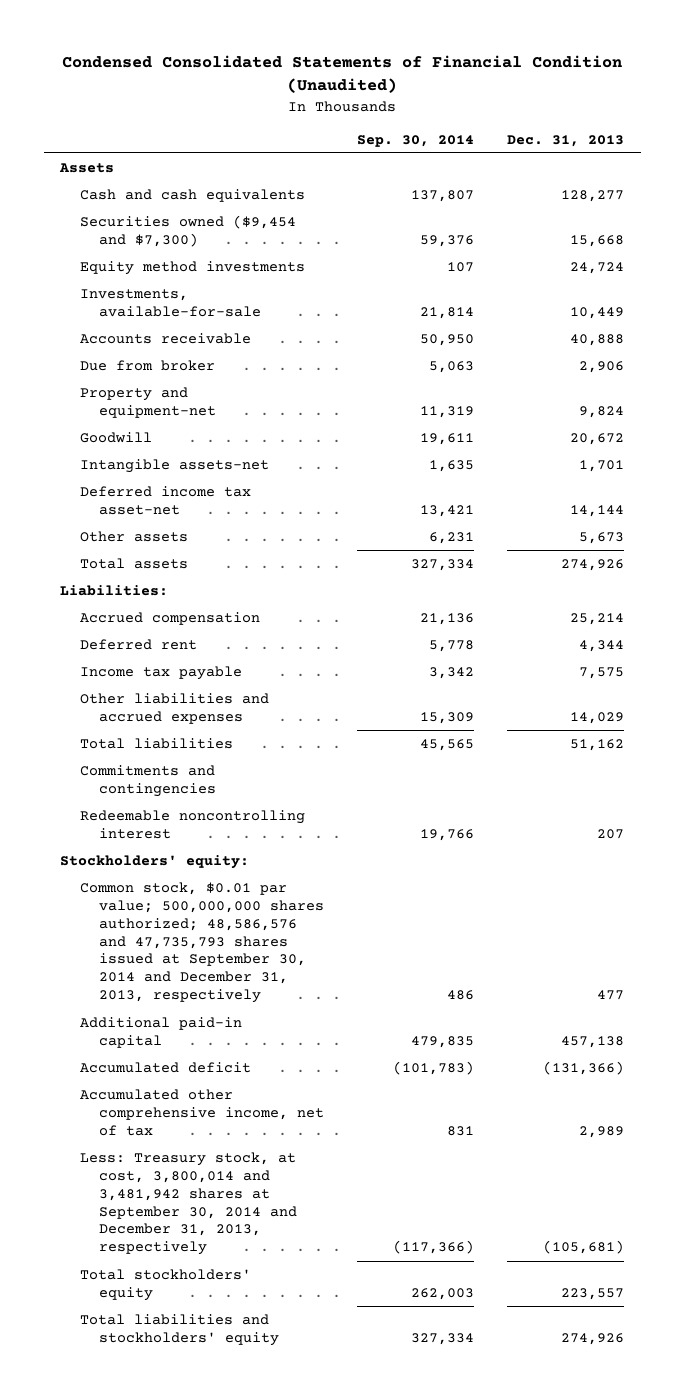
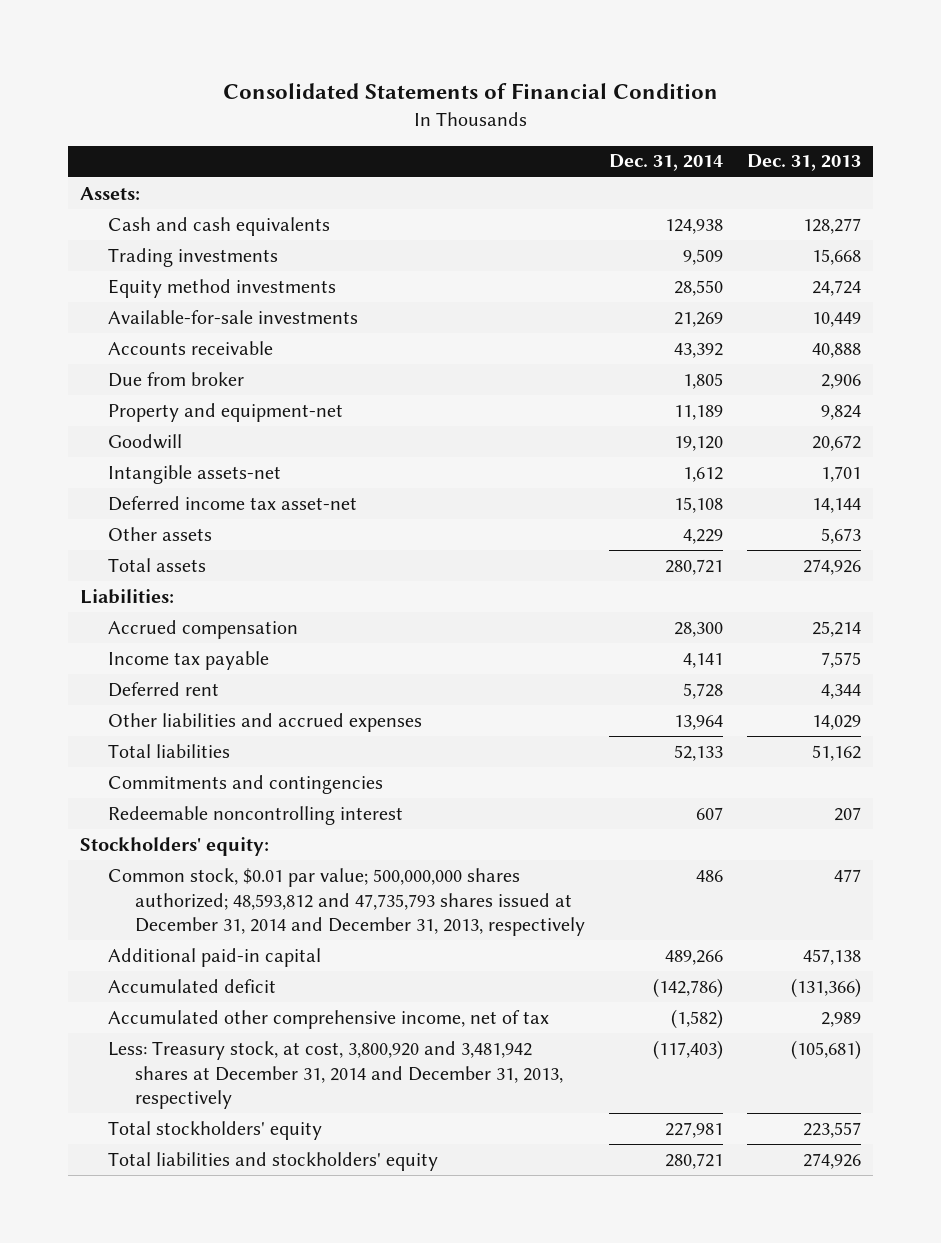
- Condensed Consolidated Statements of Financial Condition (Unaudited)
+ Consolidated Statements of Financial Condition
- | Sep. 30, 2014 | Dec. 31, 2013
+ | Dec. 31, 2014 | Dec. 31, 2013
- Assets
+ Assets:
- Securities owned ($9,454 and $7,300) | 59,376 | 15,668
+ Trading investments | 9,509 | 15,668
- Investments, available-for-sale | 21,814 | 10,449
+ Available-for-sale investments | 21,269 | 10,449
moved down: Deferred rent | 5,728 | 4,344
- Common stock, $0.01 par value; 500,000,000 shares authorized; 48,586,576 and 47,735,793 shares issued at September 30, 2014 and December 31, 2013, respectively | 486 | 477
+ Common stock, $0.01 par value; 500,000,000 shares authorized; 48,593,812 and 47,735,793 shares issued at December 31, 2014 and December 31, 2013, respectively | 486 | 477
- Less: Treasury stock, at cost, 3,800,014 and 3,481,942 shares at September 30, 2014 and December 31, 2013, respectively | (117,366) | (105,681)
+ Less: Treasury stock, at cost, 3,800,920 and 3,481,942 shares at December 31, 2014 and December 31, 2013, respectively | (117,403) | (105,681)

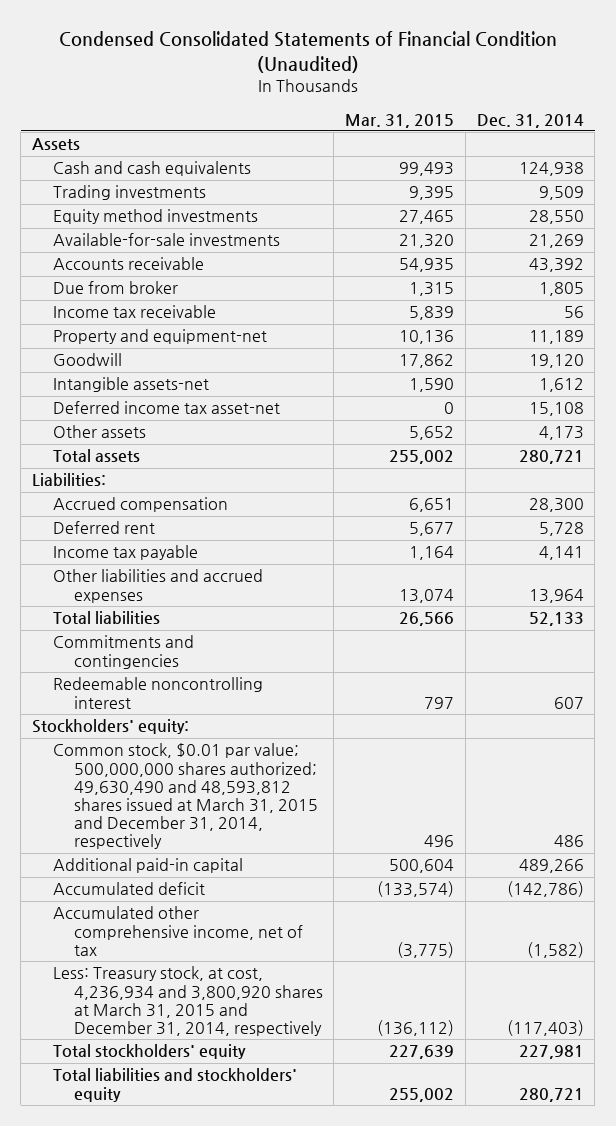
- Consolidated Statements of Financial Condition
+ Condensed Consolidated Statements of Financial Condition (Unaudited)
- | Dec. 31, 2014 | Dec. 31, 2013
+ | Mar. 31, 2015 | Dec. 31, 2014
- Assets:
+ Assets
+ Income tax receivable | 5,839 | 56
- Other assets | 4,229 | 5,673
+ Other assets | 5,652 | 4,173
moved down: Income tax payable | 1,164 | 4,141
- Common stock, $0.01 par value; 500,000,000 shares authorized; 48,593,812 and 47,735,793 shares issued at December 31, 2014 and December 31, 2013, respectively | 486 | 477
+ Common stock, $0.01 par value; 500,000,000 shares authorized; 49,630,490 and 48,593,812 shares issued at March 31, 2015 and December 31, 2014, respectively | 496 | 486
- Less: Treasury stock, at cost, 3,800,920 and 3,481,942 shares at December 31, 2014 and December 31, 2013, respectively | (117,403) | (105,681)
+ Less: Treasury stock, at cost, 4,236,934 and 3,800,920 shares at March 31, 2015 and December 31, 2014, respectively | (136,112) | (117,403)

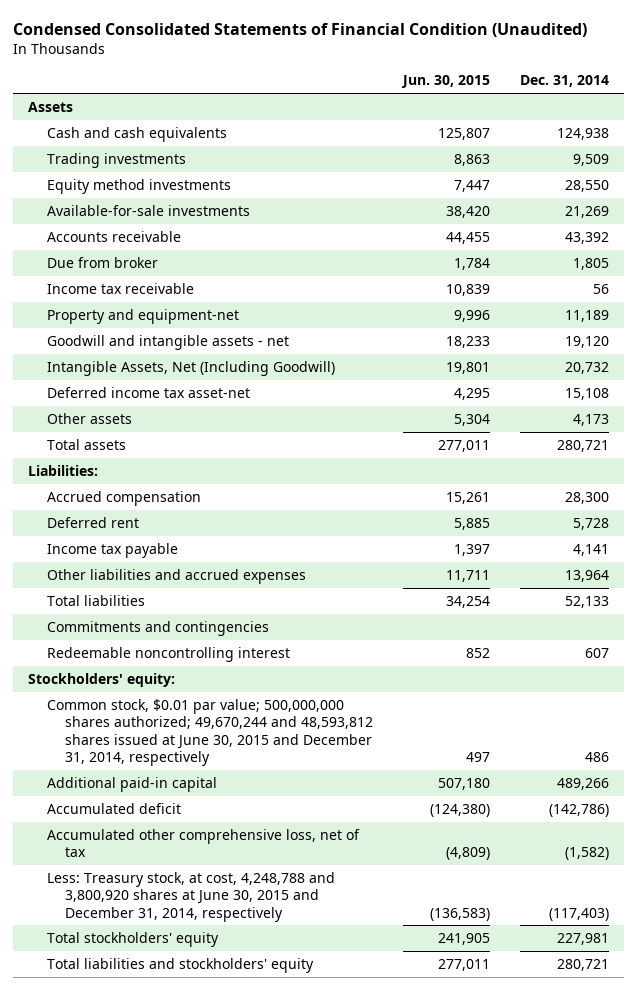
- | Mar. 31, 2015 | Dec. 31, 2014
+ | Jun. 30, 2015 | Dec. 31, 2014
- Goodwill | 17,862 | 19,120
- Intangible assets-net | 1,590 | 1,612
+ Goodwill and intangible assets - net | 18,233 | 19,120
+ Intangible Assets, Net (Including Goodwill) | 19,801 | 20,732
- Common stock, $0.01 par value; 500,000,000 shares authorized; 49,630,490 and 48,593,812 shares issued at March 31, 2015 and December 31, 2014, respectively | 496 | 486
+ Common stock, $0.01 par value; 500,000,000 shares authorized; 49,670,244 and 48,593,812 shares issued at June 30, 2015 and December 31, 2014, respectively | 497 | 486
- Accumulated other comprehensive income, net of tax | (3,775) | (1,582)
- Less: Treasury stock, at cost, 4,236,934 and 3,800,920 shares at March 31, 2015 and December 31, 2014, respectively | (136,112) | (117,403)
+ Accumulated other comprehensive loss, net of tax | (4,809) | (1,582)
+ Less: Treasury stock, at cost, 4,248,788 and 3,800,920 shares at June 30, 2015 and December 31, 2014, respectively | (136,583) | (117,403)

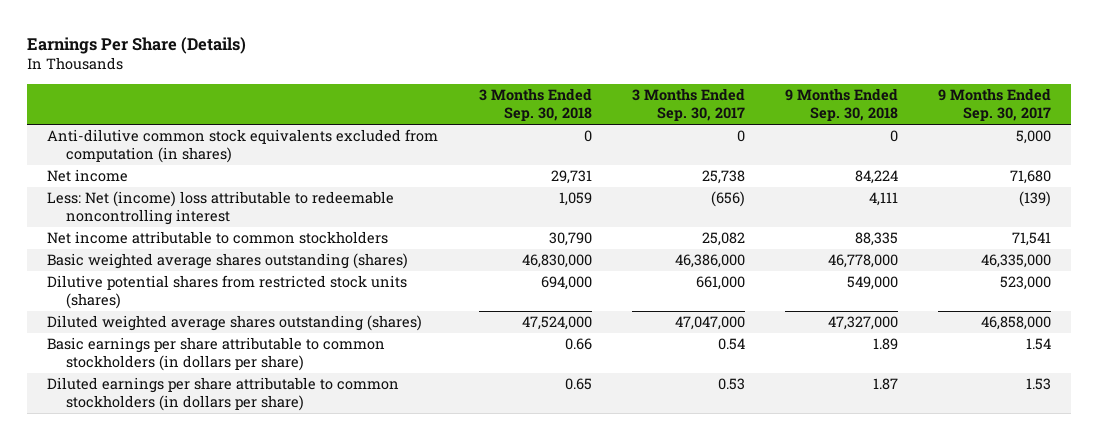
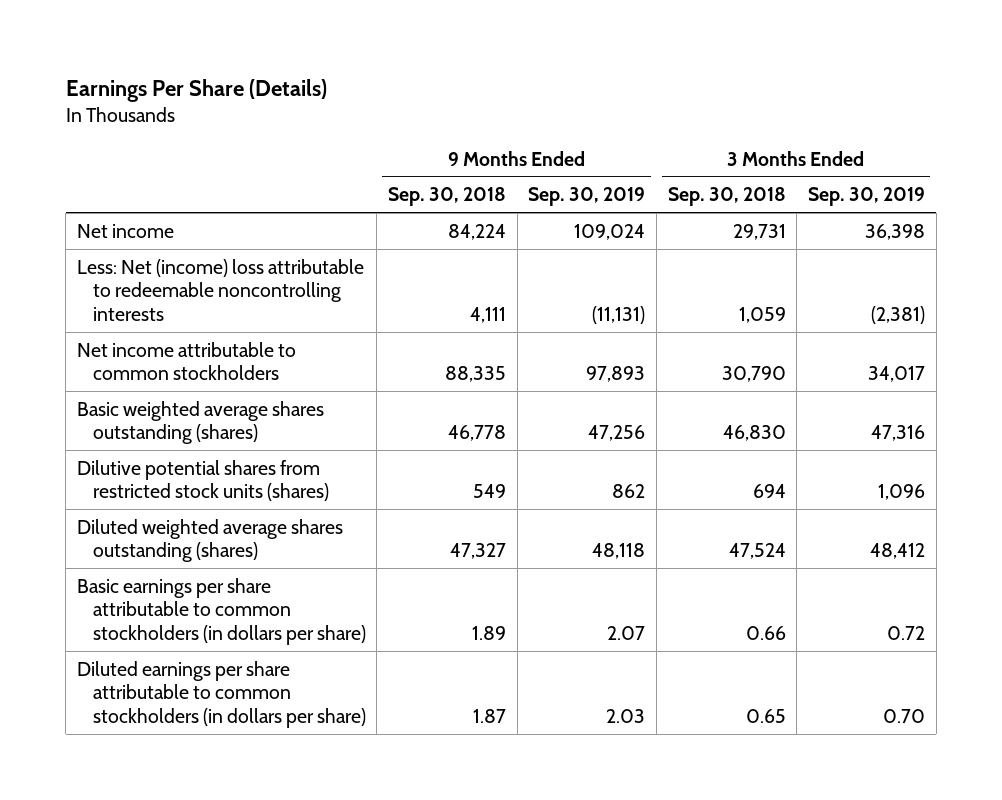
- | 3 Months Ended Sep. 30, 2018 | 3 Months Ended Sep. 30, 2017 | 9 Months Ended Sep. 30, 2018 | 9 Months Ended Sep. 30, 2017
+ | 9 Months Ended Sep. 30, 2018 | 9 Months Ended Sep. 30, 2019 | 3 Months Ended Sep. 30, 2018 | 3 Months Ended Sep. 30, 2019
- Anti-dilutive common stock equivalents excluded from computation (in shares) | 0 | 0 | 0 | 5,000
- Less: Net (income) loss attributable to redeemable noncontrolling interest | 1,059 | (656) | 4,111 | (139)
+ Less: Net (income) loss attributable to redeemable noncontrolling interests | 4,111 | (11,131) | 1,059 | (2,381)
- Basic weighted average shares outstanding (shares) | 46,830,000 | 46,386,000 | 46,778,000 | 46,335,000
- Dilutive potential shares from restricted stock units (shares) | 694,000 | 661,000 | 549,000 | 523,000
- Diluted weighted average shares outstanding (shares) | 47,524,000 | 47,047,000 | 47,327,000 | 46,858,000
+ Basic weighted average shares outstanding (shares) | 46,778 | 47,256 | 46,830 | 47,316
+ Dilutive potential shares from restricted stock units (shares) | 549 | 862 | 694 | 1,096
+ Diluted weighted average shares outstanding (shares) | 47,327 | 48,118 | 47,524 | 48,412

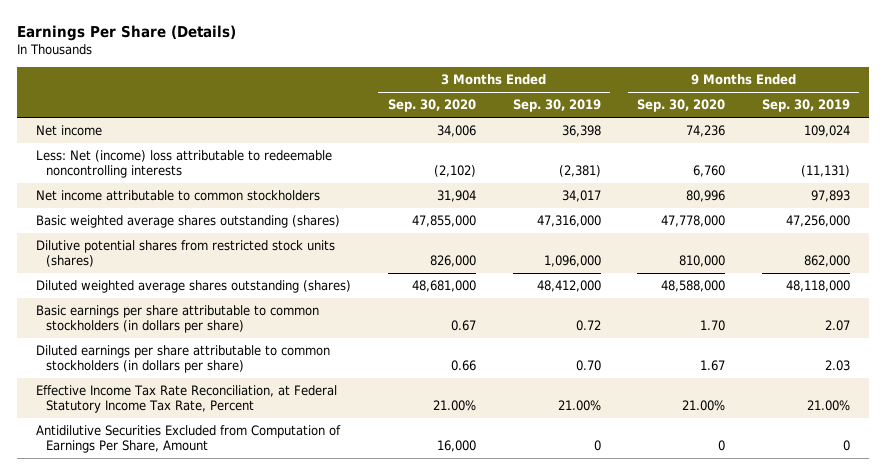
- | 9 Months Ended Sep. 30, 2018 | 9 Months Ended Sep. 30, 2019 | 3 Months Ended Sep. 30, 2018 | 3 Months Ended Sep. 30, 2019
+ | 3 Months Ended Sep. 30, 2020 | 3 Months Ended Sep. 30, 2019 | 9 Months Ended Sep. 30, 2020 | 9 Months Ended Sep. 30, 2019
- Basic weighted average shares outstanding (shares) | 46,778 | 47,256 | 46,830 | 47,316
- Dilutive potential shares from restricted stock units (shares) | 549 | 862 | 694 | 1,096
- Diluted weighted average shares outstanding (shares) | 47,327 | 48,118 | 47,524 | 48,412
+ Basic weighted average shares outstanding (shares) | 47,855,000 | 47,316,000 | 47,778,000 | 47,256,000
+ Dilutive potential shares from restricted stock units (shares) | 826,000 | 1,096,000 | 810,000 | 862,000
+ Diluted weighted average shares outstanding (shares) | 48,681,000 | 48,412,000 | 48,588,000 | 48,118,000
+ Effective Income Tax Rate Reconciliation, at Federal Statutory Income Tax Rate, Percent | 21.00% | 21.00% | 21.00% | 21.00%
+ Antidilutive Securities Excluded from Computation of Earnings Per Share, Amount | 16,000 | 0 | 0 | 0

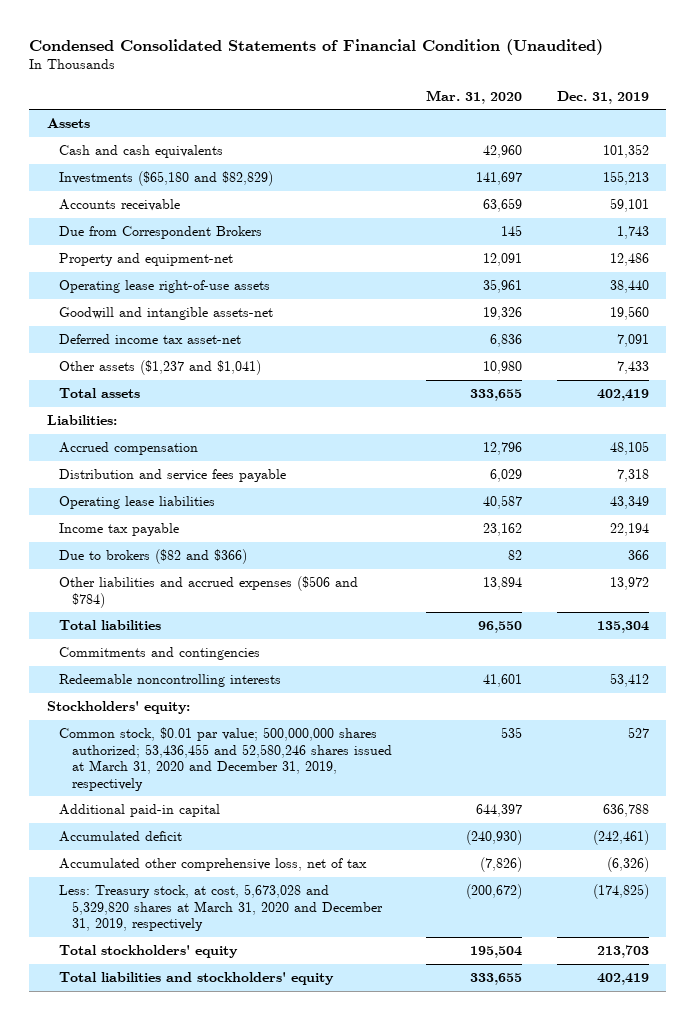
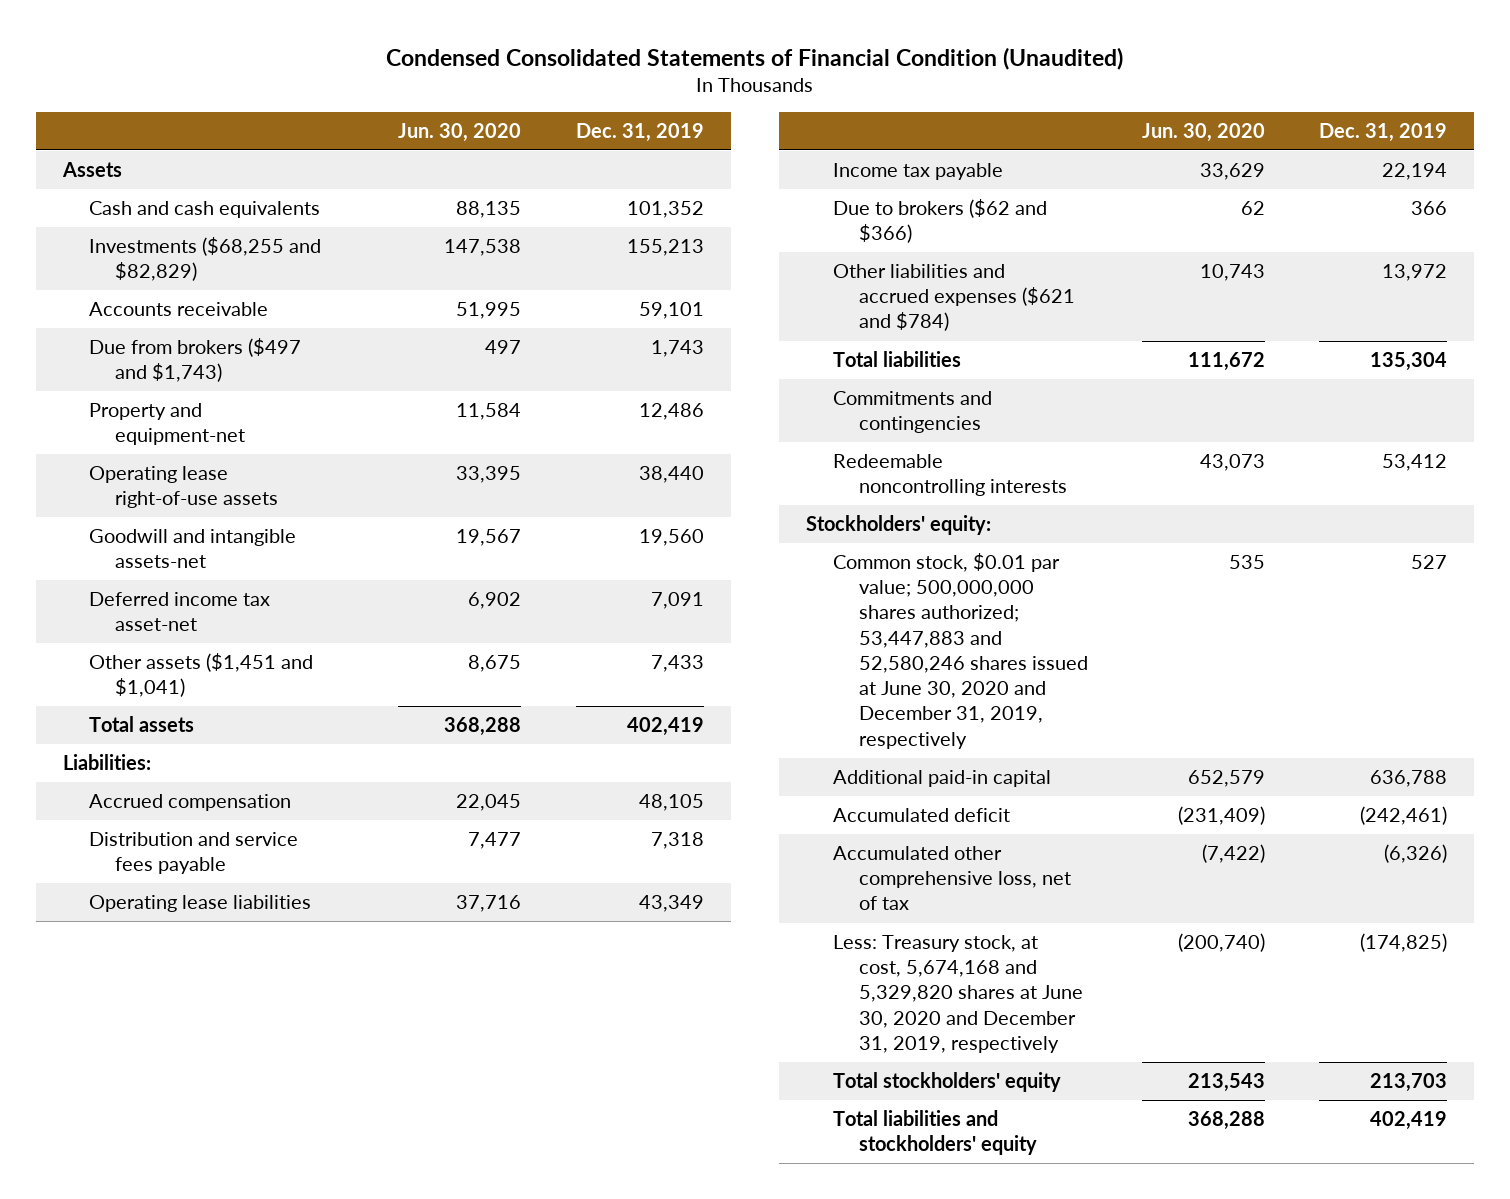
- | Mar. 31, 2020 | Dec. 31, 2019
+ | Jun. 30, 2020 | Dec. 31, 2019
- Investments ($65,180 and $82,829) | 141,697 | 155,213
+ Investments ($68,255 and $82,829) | 147,538 | 155,213
- Due from Correspondent Brokers | 145 | 1,743
+ Due from brokers ($497 and $1,743) | 497 | 1,743
- Other assets ($1,237 and $1,041) | 10,980 | 7,433
+ Other assets ($1,451 and $1,041) | 8,675 | 7,433
- Due to brokers ($82 and $366) | 82 | 366
- Other liabilities and accrued expenses ($506 and $784) | 13,894 | 13,972
+ Due to brokers ($62 and $366) | 62 | 366
+ Other liabilities and accrued expenses ($621 and $784) | 10,743 | 13,972
- Common stock, $0.01 par value; 500,000,000 shares authorized; 53,436,455 and 52,580,246 shares issued at March 31, 2020 and December 31, 2019, respectively | 535 | 527
+ Common stock, $0.01 par value; 500,000,000 shares authorized; 53,447,883 and 52,580,246 shares issued at June 30, 2020 and December 31, 2019, respectively | 535 | 527
- Less: Treasury stock, at cost, 5,673,028 and 5,329,820 shares at March 31, 2020 and December 31, 2019, respectively | (200,672) | (174,825)
+ Less: Treasury stock, at cost, 5,674,168 and 5,329,820 shares at June 30, 2020 and December 31, 2019, respectively | (200,740) | (174,825)

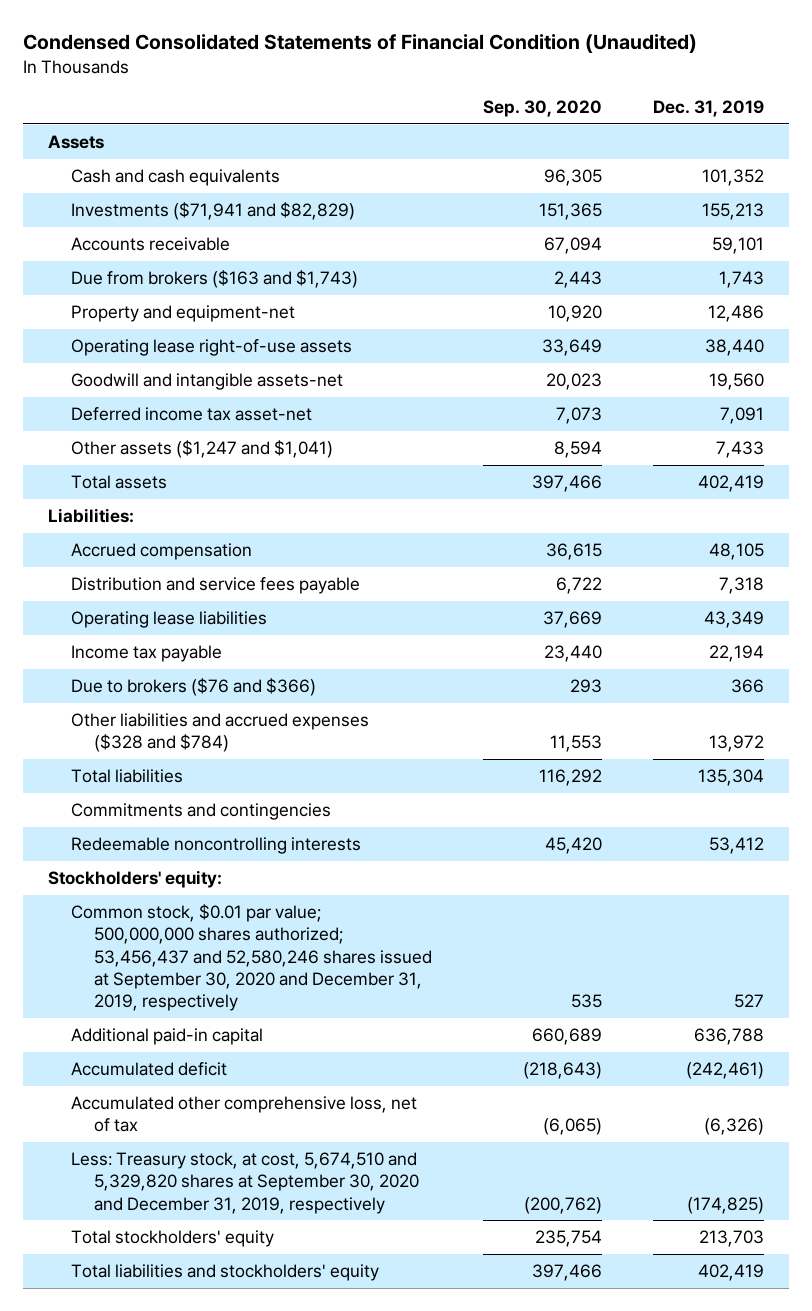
- | Jun. 30, 2020 | Dec. 31, 2019
+ | Sep. 30, 2020 | Dec. 31, 2019
- Investments ($68,255 and $82,829) | 147,538 | 155,213
+ Investments ($71,941 and $82,829) | 151,365 | 155,213
- Due from brokers ($497 and $1,743) | 497 | 1,743
+ Due from brokers ($163 and $1,743) | 2,443 | 1,743
- Other assets ($1,451 and $1,041) | 8,675 | 7,433
+ Other assets ($1,247 and $1,041) | 8,594 | 7,433
- Due to brokers ($62 and $366) | 62 | 366
- Other liabilities and accrued expenses ($621 and $784) | 10,743 | 13,972
+ Due to brokers ($76 and $366) | 293 | 366
+ Other liabilities and accrued expenses ($328 and $784) | 11,553 | 13,972
- Common stock, $0.01 par value; 500,000,000 shares authorized; 53,447,883 and 52,580,246 shares issued at June 30, 2020 and December 31, 2019, respectively | 535 | 527
+ Common stock, $0.01 par value; 500,000,000 shares authorized; 53,456,437 and 52,580,246 shares issued at September 30, 2020 and December 31, 2019, respectively | 535 | 527
- Less: Treasury stock, at cost, 5,674,168 and 5,329,820 shares at June 30, 2020 and December 31, 2019, respectively | (200,740) | (174,825)
+ Less: Treasury stock, at cost, 5,674,510 and 5,329,820 shares at September 30, 2020 and December 31, 2019, respectively | (200,762) | (174,825)

